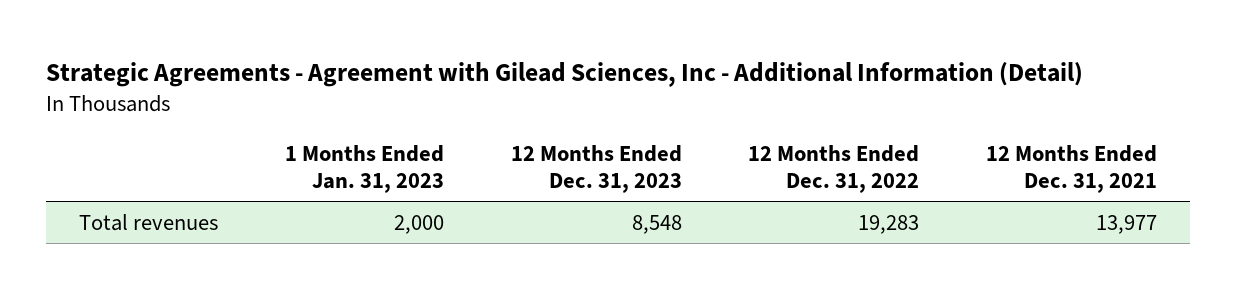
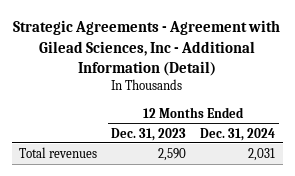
- | 1 Months Ended Jan. 31, 2023 | 12 Months Ended Dec. 31, 2023 | 12 Months Ended Dec. 31, 2022 | 12 Months Ended Dec. 31, 2021
+ | 12 Months Ended Dec. 31, 2023 | 12 Months Ended Dec. 31, 2024
- Total revenues | 2,000 | 8,548 | 19,283 | 13,977
+ Total revenues | 2,590 | 2,031

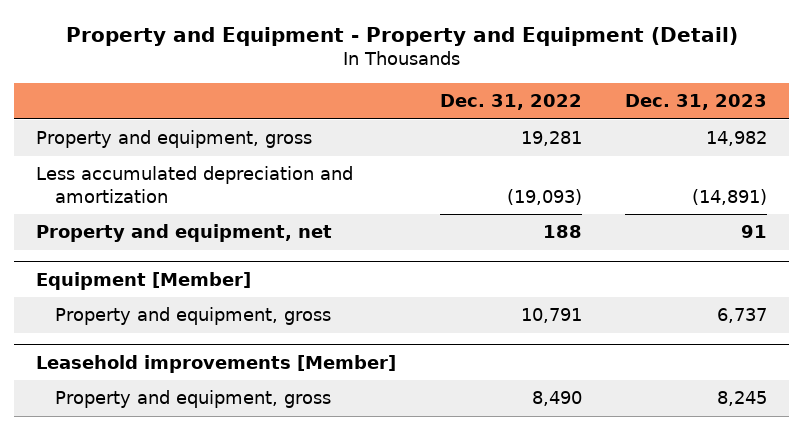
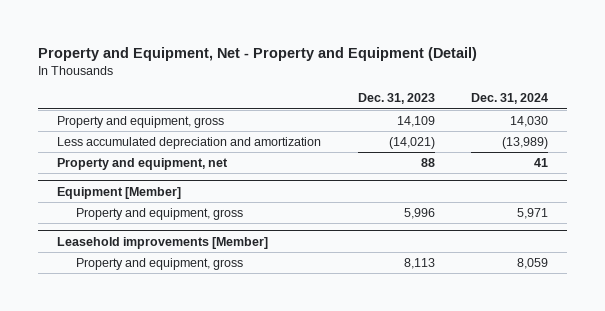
- Property and Equipment - Property and Equipment (Detail)
+ Property and Equipment, Net - Property and Equipment (Detail)
- | Dec. 31, 2022 | Dec. 31, 2023
+ | Dec. 31, 2023 | Dec. 31, 2024
- Property and equipment, gross | 19,281 | 14,982
- Less accumulated depreciation and amortization | (19,093) | (14,891)
- Property and equipment, net | 188 | 91
+ Property and equipment, gross | 14,109 | 14,030
+ Less accumulated depreciation and amortization | (14,021) | (13,989)
+ Property and equipment, net | 88 | 41
@ Equipment [Member]
- Property and equipment, gross | 10,791 | 6,737
+ Property and equipment, gross | 5,996 | 5,971
@ Leasehold improvements [Member]
- Property and equipment, gross | 8,490 | 8,245
+ Property and equipment, gross | 8,113 | 8,059

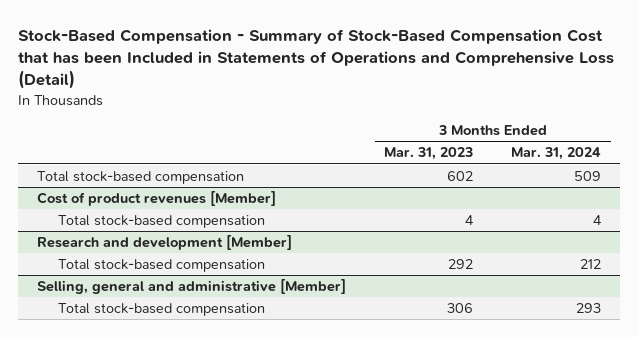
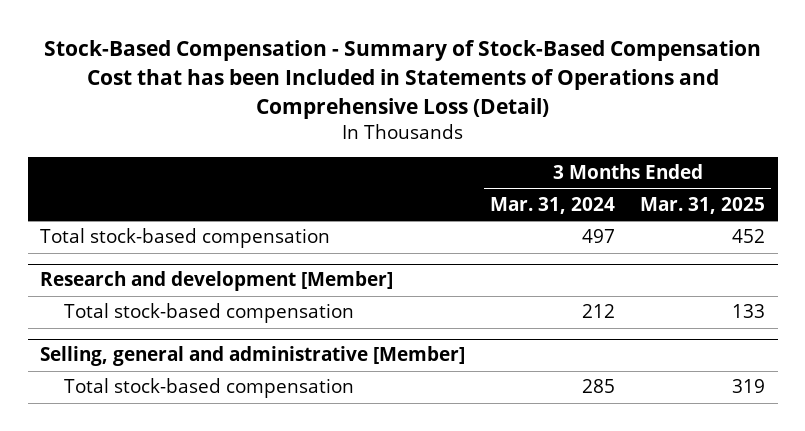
- | 3 Months Ended Mar. 31, 2023 | 3 Months Ended Mar. 31, 2024
+ | 3 Months Ended Mar. 31, 2024 | 3 Months Ended Mar. 31, 2025
- Total stock-based compensation | 602 | 509
- Cost of product revenues [Member]
- Total stock-based compensation | 4 | 4
+ Total stock-based compensation | 497 | 452
@ Selling, general and administrative [Member]
- Total stock-based compensation | 306 | 293
+ Total stock-based compensation | 285 | 319

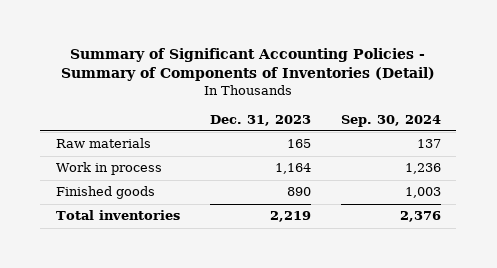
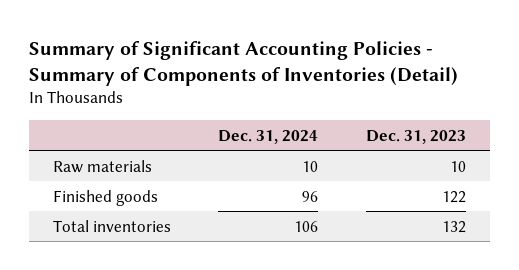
- | Dec. 31, 2023 | Sep. 30, 2024
+ | Dec. 31, 2024 | Dec. 31, 2023
- Raw materials | 165 | 137
- Work in process | 1,164 | 1,236
- Finished goods | 890 | 1,003
- Total inventories | 2,219 | 2,376
+ Raw materials | 10 | 10
+ Finished goods | 96 | 122
+ Total inventories | 106 | 132

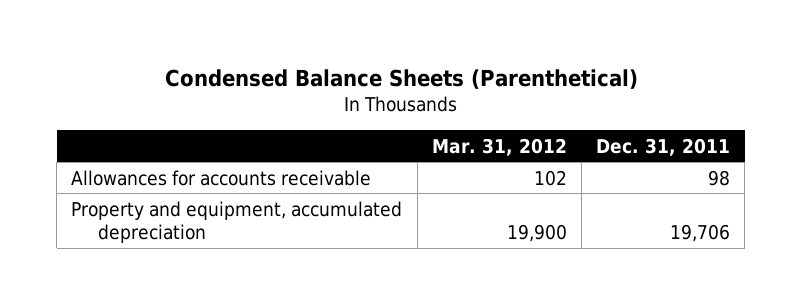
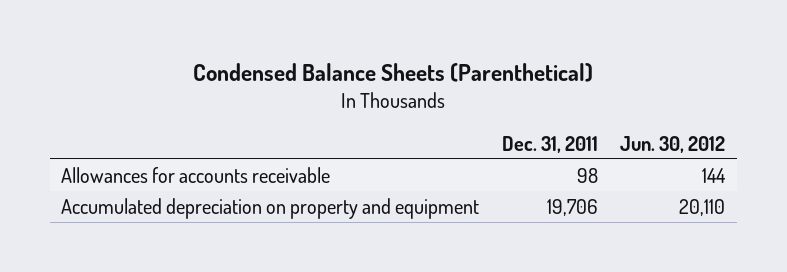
- | Mar. 31, 2012 | Dec. 31, 2011
+ | Dec. 31, 2011 | Jun. 30, 2012
- Property and equipment, accumulated depreciation | 19,900 | 19,706
+ Accumulated depreciation on property and equipment | 19,706 | 20,110

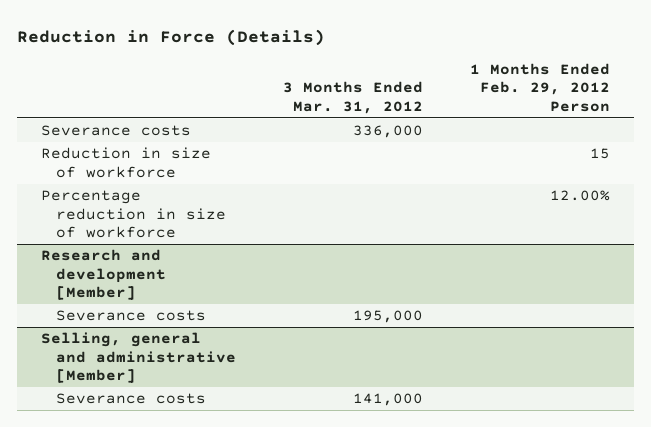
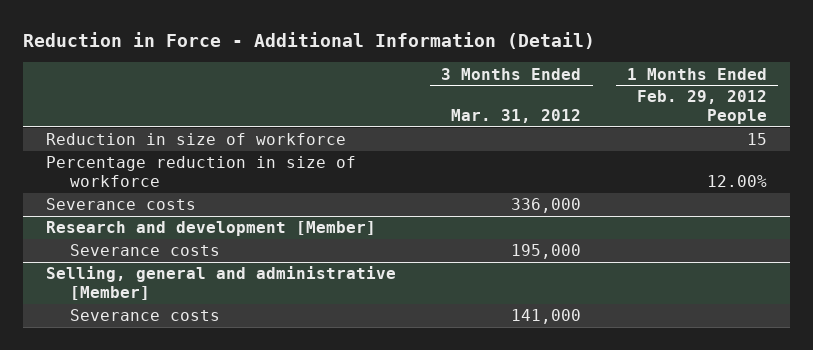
- Reduction in Force (Details)
+ Reduction in Force - Additional Information (Detail)
- | 3 Months Ended Mar. 31, 2012 | 1 Months Ended Feb. 29, 2012 Person
+ | 3 Months Ended Mar. 31, 2012 | 1 Months Ended Feb. 29, 2012 People
moved down: Severance costs | 336,000 |

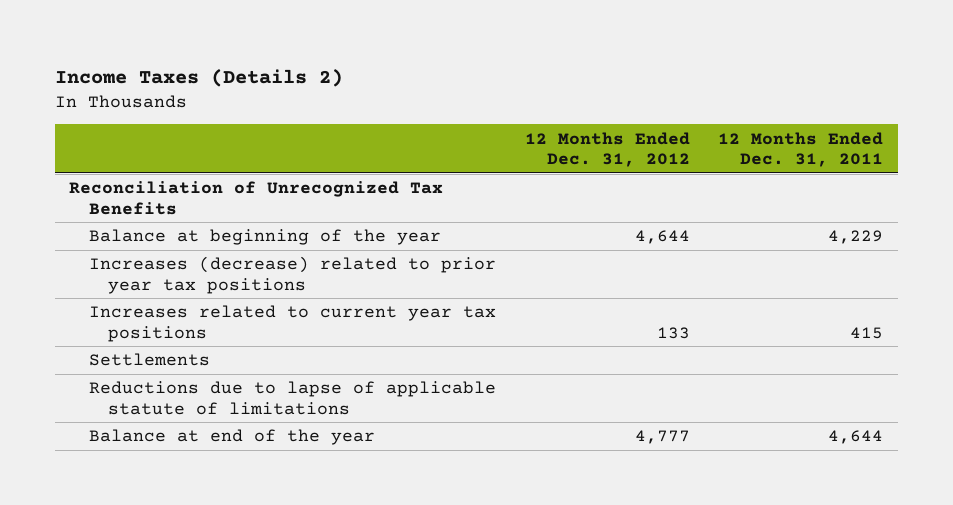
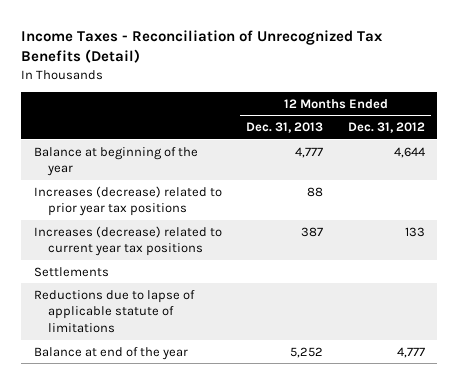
- Income Taxes (Details 2)
+ Income Taxes - Reconciliation of Unrecognized Tax Benefits (Detail)
- | 12 Months Ended Dec. 31, 2012 | 12 Months Ended Dec. 31, 2011
+ | 12 Months Ended Dec. 31, 2013 | 12 Months Ended Dec. 31, 2012
- Reconciliation of Unrecognized Tax Benefits
- Increases related to current year tax positions | 133 | 415
+ Increases (decrease) related to current year tax positions | 387 | 133

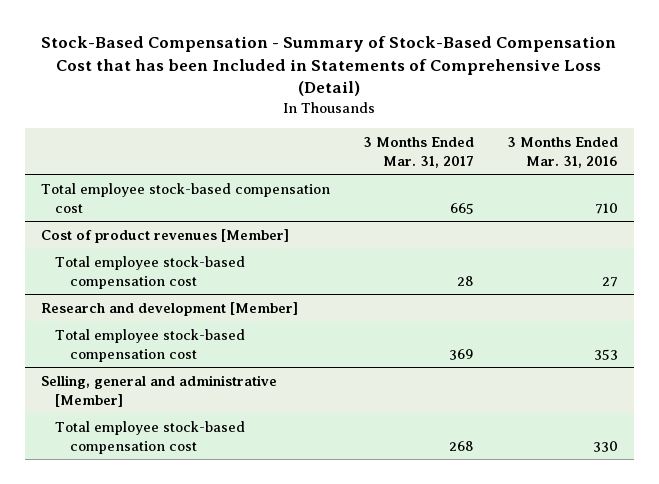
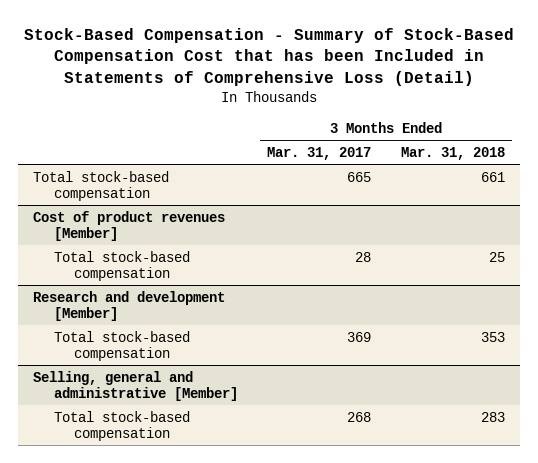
- | 3 Months Ended Mar. 31, 2017 | 3 Months Ended Mar. 31, 2016
+ | 3 Months Ended Mar. 31, 2017 | 3 Months Ended Mar. 31, 2018
- Total employee stock-based compensation cost | 665 | 710
+ Total stock-based compensation | 665 | 661
@ Cost of product revenues [Member]
- Total employee stock-based compensation cost | 28 | 27
+ Total stock-based compensation | 28 | 25
@ Research and development [Member]
- Total employee stock-based compensation cost | 369 | 353
+ Total stock-based compensation | 369 | 353
@ Selling, general and administrative [Member]
- Total employee stock-based compensation cost | 268 | 330
+ Total stock-based compensation | 268 | 283

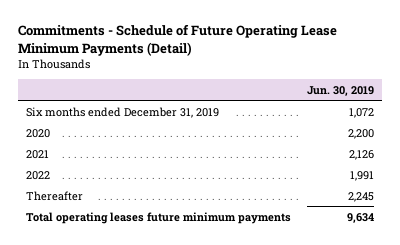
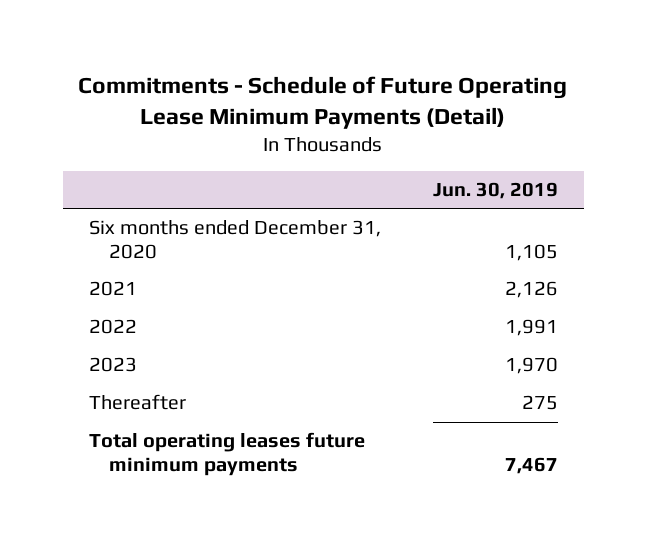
- Six months ended December 31, 2019 | 1,072
- 2020 | 2,200
+ Six months ended December 31, 2020 | 1,105
- Thereafter | 2,245
- Total operating leases future minimum payments | 9,634
+ 2023 | 1,970
+ Thereafter | 275
+ Total operating leases future minimum payments | 7,467

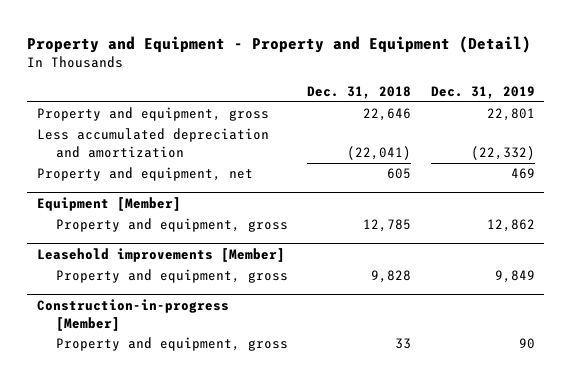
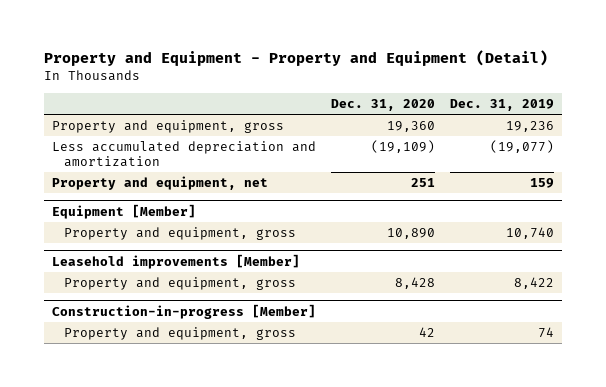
- | Dec. 31, 2018 | Dec. 31, 2019
+ | Dec. 31, 2020 | Dec. 31, 2019
- Property and equipment, gross | 22,646 | 22,801
- Less accumulated depreciation and amortization | (22,041) | (22,332)
- Property and equipment, net | 605 | 469
+ Property and equipment, gross | 19,360 | 19,236
+ Less accumulated depreciation and amortization | (19,109) | (19,077)
+ Property and equipment, net | 251 | 159
@ Equipment [Member]
- Property and equipment, gross | 12,785 | 12,862
+ Property and equipment, gross | 10,890 | 10,740
@ Leasehold improvements [Member]
- Property and equipment, gross | 9,828 | 9,849
+ Property and equipment, gross | 8,428 | 8,422
@ Construction-in-progress [Member]
- Property and equipment, gross | 33 | 90
+ Property and equipment, gross | 42 | 74

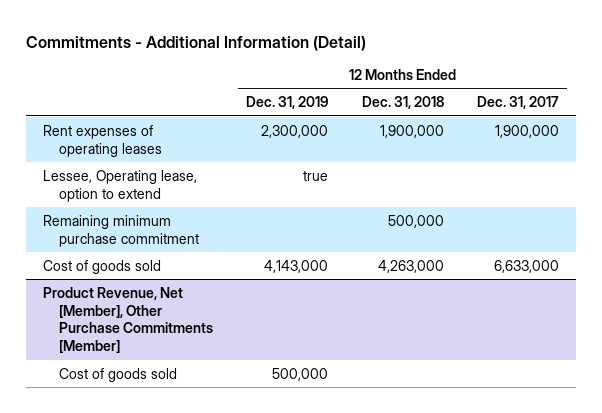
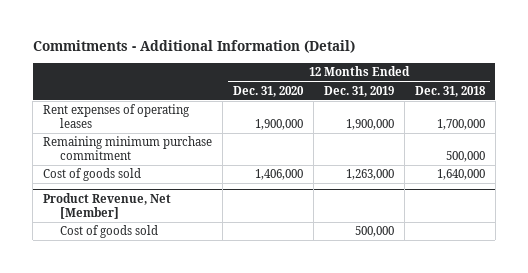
- | 12 Months Ended Dec. 31, 2019 | 12 Months Ended Dec. 31, 2018 | 12 Months Ended Dec. 31, 2017
+ | 12 Months Ended Dec. 31, 2020 | 12 Months Ended Dec. 31, 2019 | 12 Months Ended Dec. 31, 2018
- Rent expenses of operating leases | 2,300,000 | 1,900,000 | 1,900,000
- Lessee, Operating lease, option to extend | true | |
+ Rent expenses of operating leases | 1,900,000 | 1,900,000 | 1,700,000
- Cost of goods sold | 4,143,000 | 4,263,000 | 6,633,000
- Product Revenue, Net [Member], Other Purchase Commitments [Member]
+ Cost of goods sold | 1,406,000 | 1,263,000 | 1,640,000
+ Product Revenue, Net [Member]

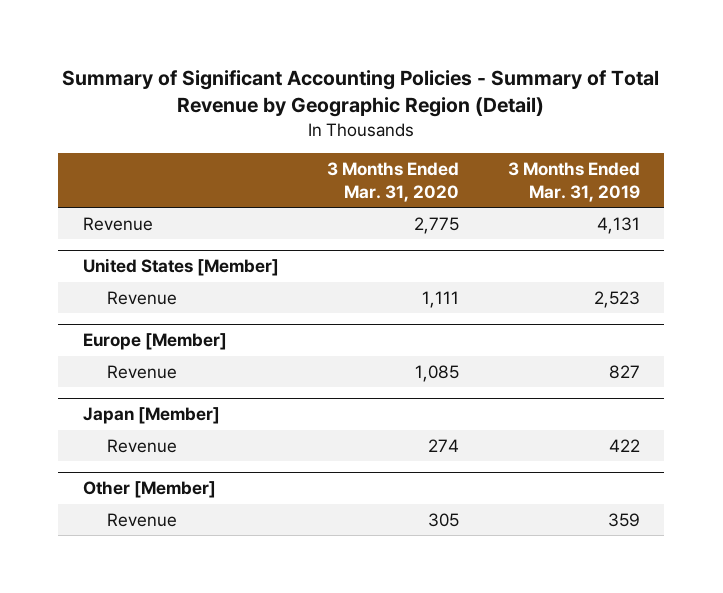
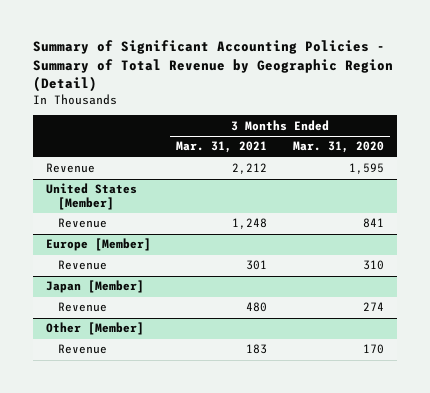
- | 3 Months Ended Mar. 31, 2020 | 3 Months Ended Mar. 31, 2019
+ | 3 Months Ended Mar. 31, 2021 | 3 Months Ended Mar. 31, 2020
- Revenue | 2,775 | 4,131
+ Revenue | 2,212 | 1,595
@ United States [Member]
- Revenue | 1,111 | 2,523
+ Revenue | 1,248 | 841
@ Europe [Member]
- Revenue | 1,085 | 827
+ Revenue | 301 | 310
@ Other [Member]
- Revenue | 305 | 359
+ Revenue | 183 | 170

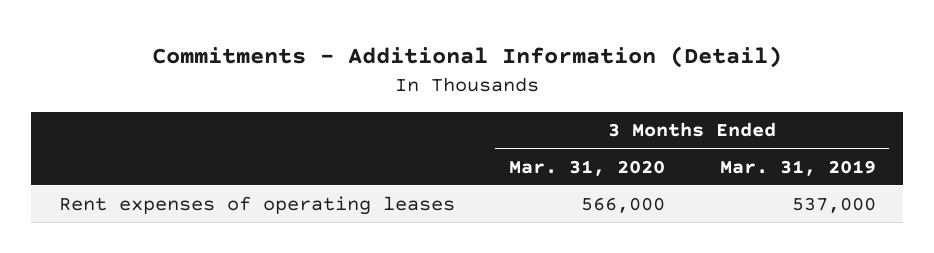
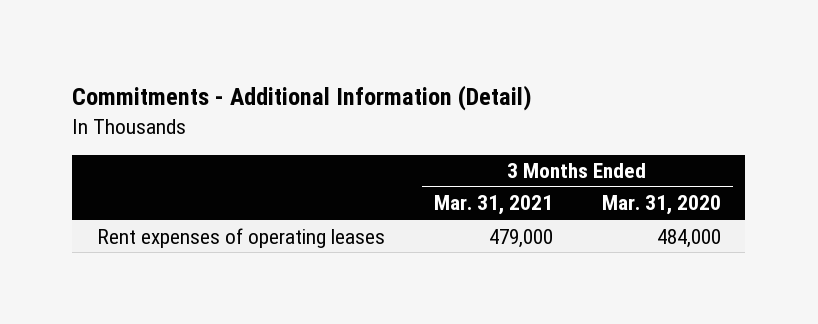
- | 3 Months Ended Mar. 31, 2020 | 3 Months Ended Mar. 31, 2019
+ | 3 Months Ended Mar. 31, 2021 | 3 Months Ended Mar. 31, 2020
- Rent expenses of operating leases | 566,000 | 537,000
+ Rent expenses of operating leases | 479,000 | 484,000

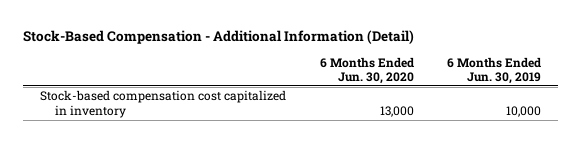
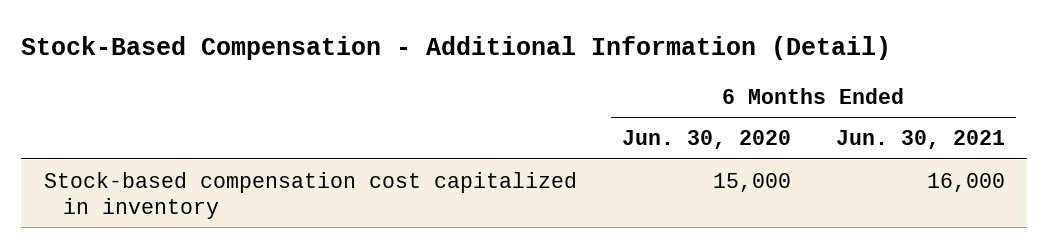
- | 6 Months Ended Jun. 30, 2020 | 6 Months Ended Jun. 30, 2019
+ | 6 Months Ended Jun. 30, 2020 | 6 Months Ended Jun. 30, 2021
- Stock-based compensation cost capitalized in inventory | 13,000 | 10,000
+ Stock-based compensation cost capitalized in inventory | 15,000 | 16,000

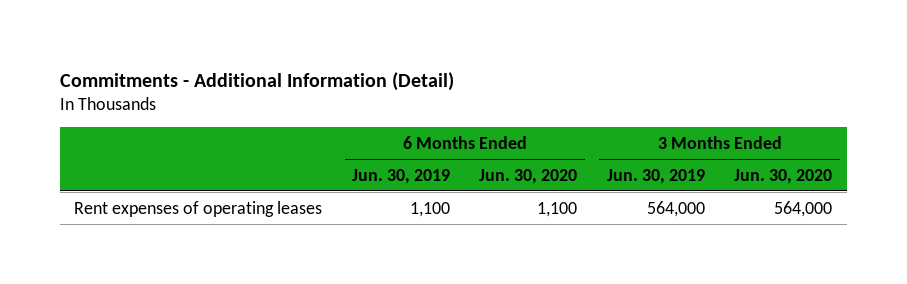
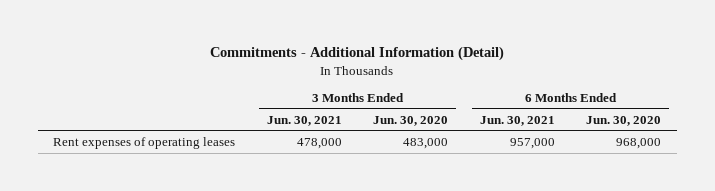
- | 6 Months Ended Jun. 30, 2019 | 6 Months Ended Jun. 30, 2020 | 3 Months Ended Jun. 30, 2019 | 3 Months Ended Jun. 30, 2020
+ | 3 Months Ended Jun. 30, 2021 | 3 Months Ended Jun. 30, 2020 | 6 Months Ended Jun. 30, 2021 | 6 Months Ended Jun. 30, 2020
- Rent expenses of operating leases | 1,100 | 1,100 | 564,000 | 564,000
+ Rent expenses of operating leases | 478,000 | 483,000 | 957,000 | 968,000

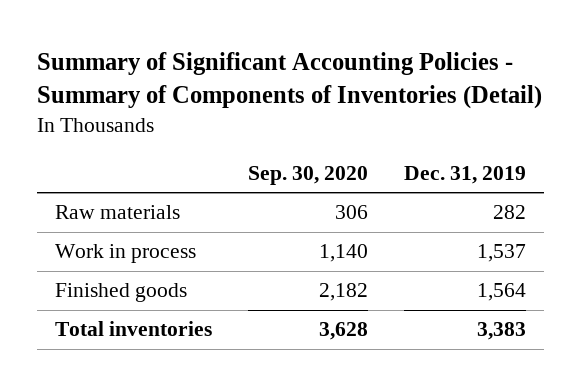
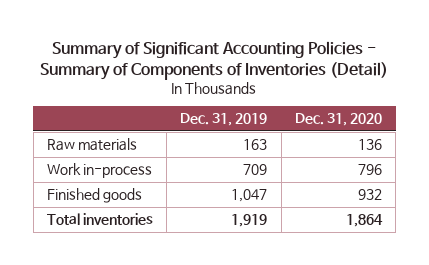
- | Sep. 30, 2020 | Dec. 31, 2019
+ | Dec. 31, 2019 | Dec. 31, 2020
- Raw materials | 306 | 282
- Work in process | 1,140 | 1,537
- Finished goods | 2,182 | 1,564
- Total inventories | 3,628 | 3,383
+ Raw materials | 163 | 136
+ Work in-process | 709 | 796
+ Finished goods | 1,047 | 932
+ Total inventories | 1,919 | 1,864

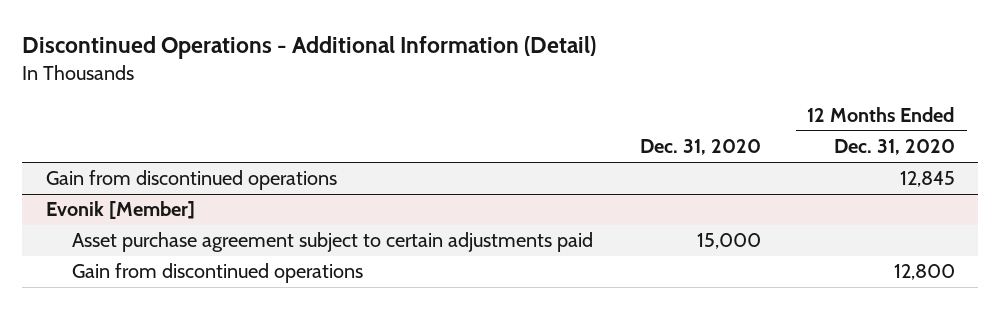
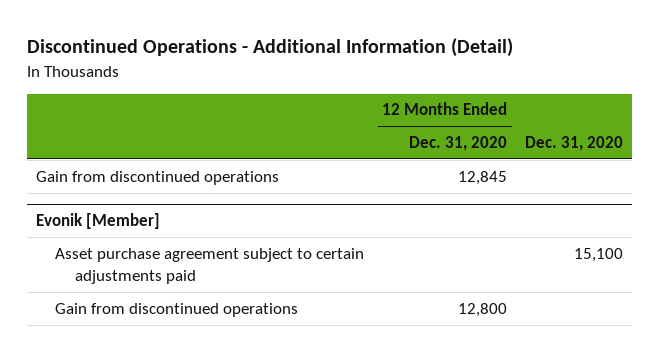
- | Dec. 31, 2020 | 12 Months Ended Dec. 31, 2020
+ | 12 Months Ended Dec. 31, 2020 | Dec. 31, 2020
@ Evonik [Member]
- Asset purchase agreement subject to certain adjustments paid | 15,000 |
+ Asset purchase agreement subject to certain adjustments paid | | 15,100

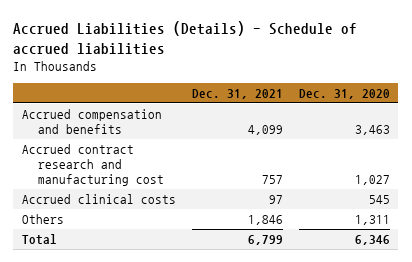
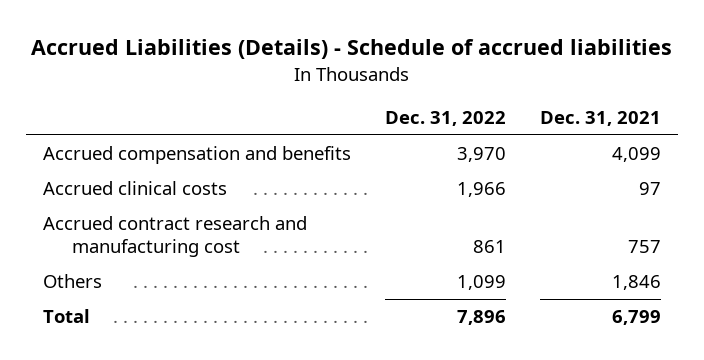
- | Dec. 31, 2021 | Dec. 31, 2020
+ | Dec. 31, 2022 | Dec. 31, 2021
moved down: Accrued contract research and manufacturing cost | 861 | 757

